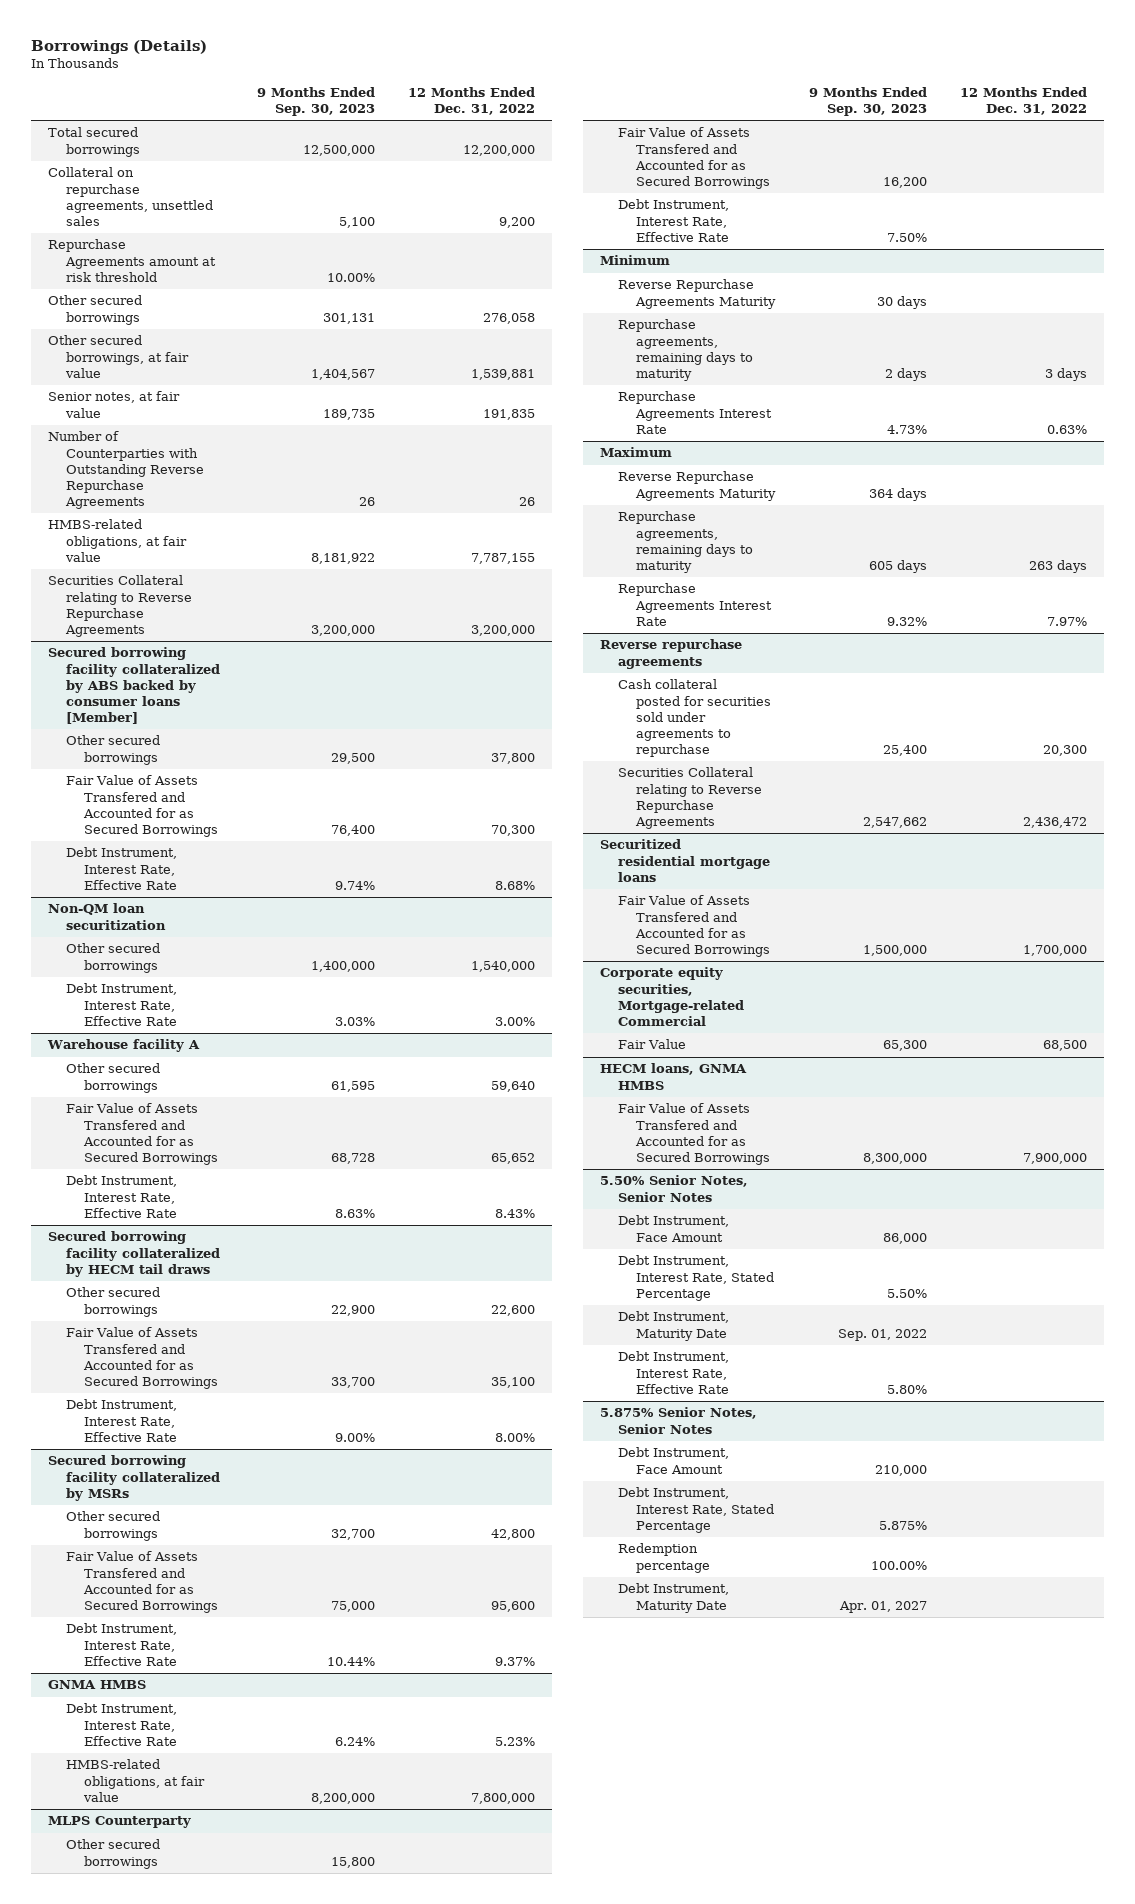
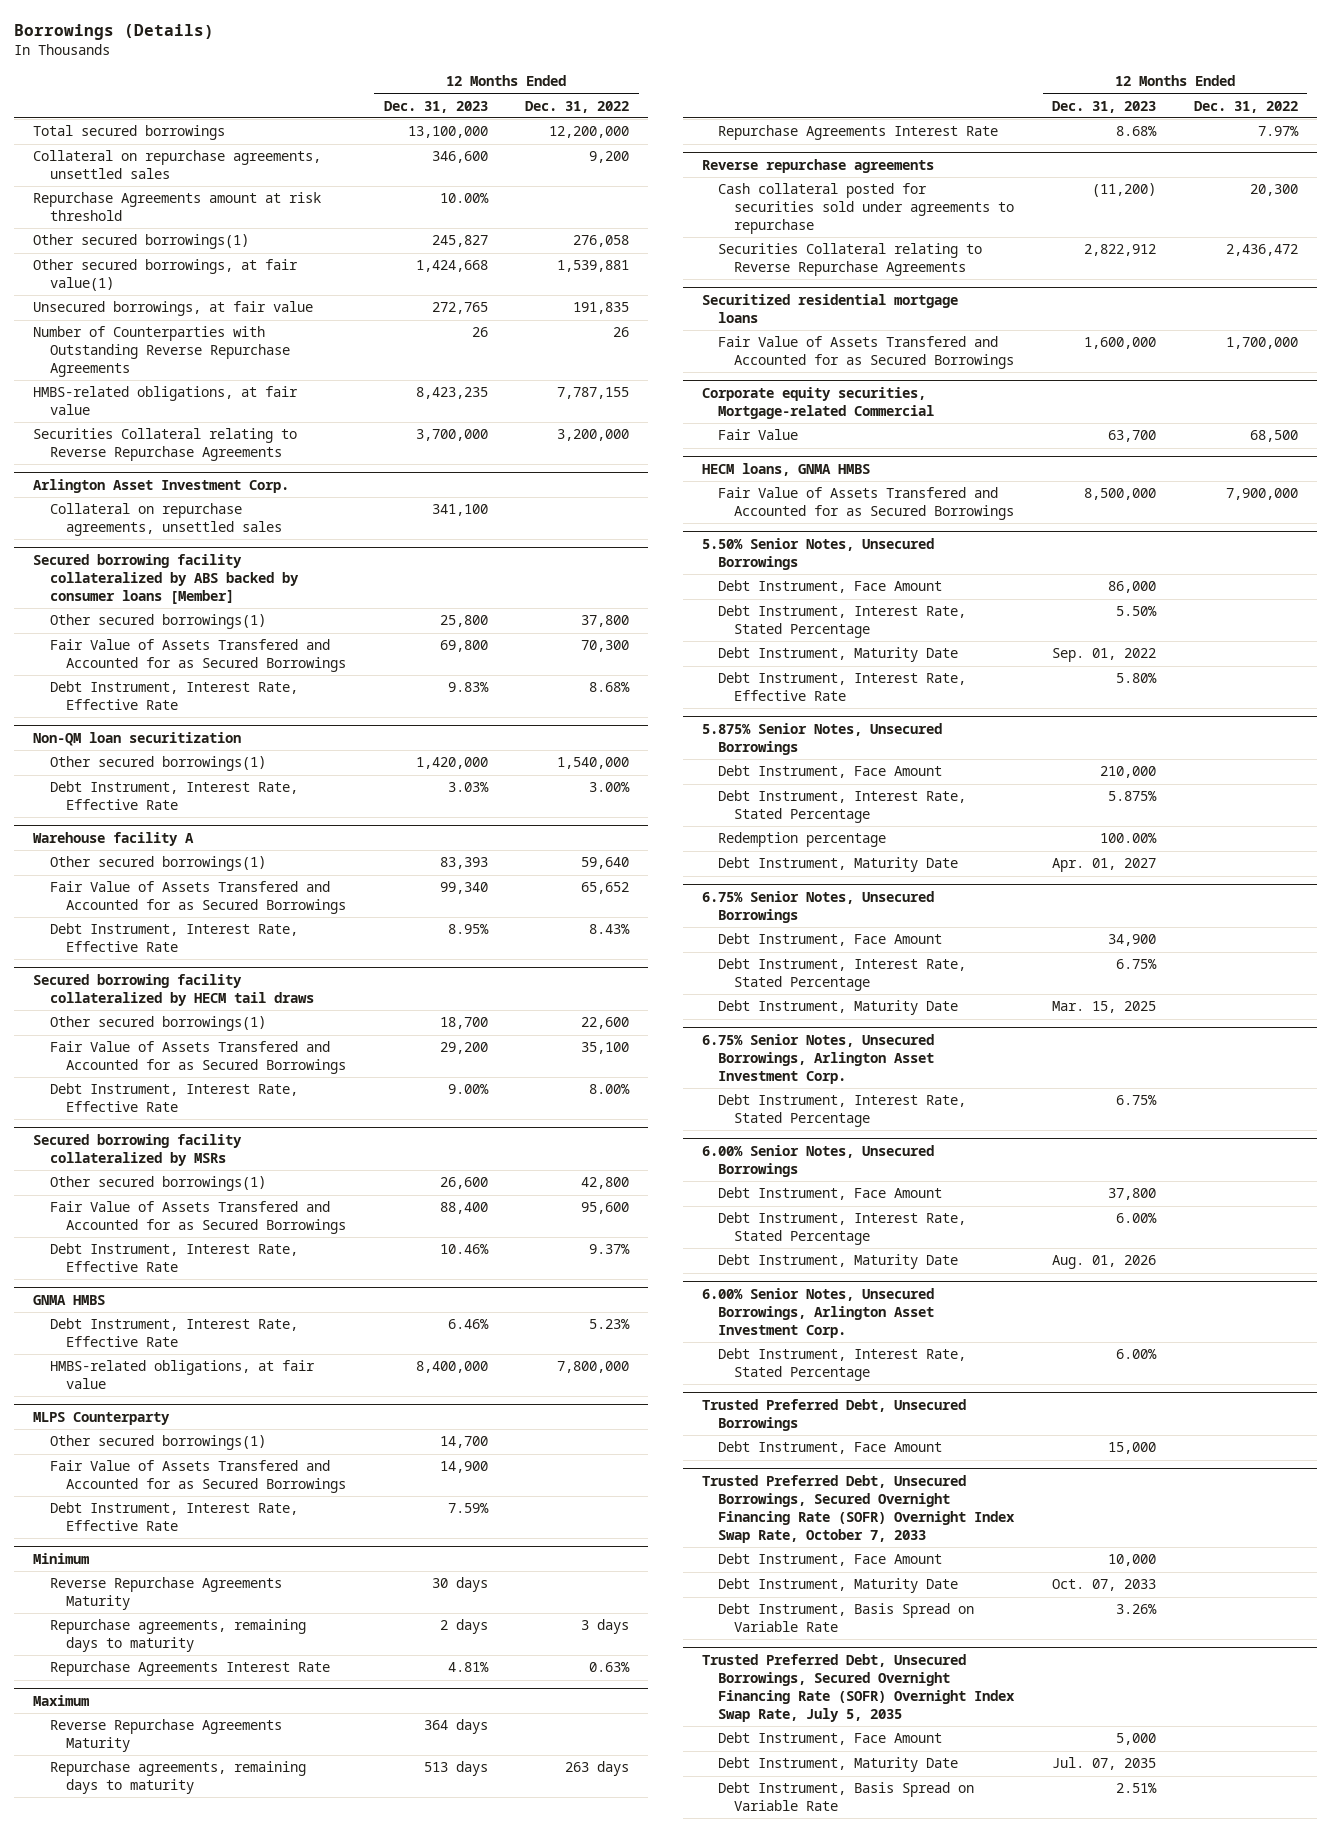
- | 9 Months Ended Sep. 30, 2023 | 12 Months Ended Dec. 31, 2022
+ | 12 Months Ended Dec. 31, 2023 | 12 Months Ended Dec. 31, 2022
- Other secured borrowings | 301,131 | 276,058
- Other secured borrowings, at fair value | 1,404,567 | 1,539,881
- Senior notes, at fair value | 189,735 | 191,835
+ Other secured borrowings(1) | 245,827 | 276,058
+ Other secured borrowings, at fair value(1) | 1,424,668 | 1,539,881
+ Unsecured borrowings, at fair value | 272,765 | 191,835
+ Arlington Asset Investment Corp.
+ Collateral on repurchase agreements, unsettled sales | 341,100 |
@ Secured borrowing facility collateralized by ABS backed by consumer loans [Member]
- Other secured borrowings | 29,500 | 37,800
+ Other secured borrowings(1) | 25,800 | 37,800
@ Non-QM loan securitization
- Other secured borrowings | 1,400,000 | 1,540,000
+ Other secured borrowings(1) | 1,420,000 | 1,540,000
@ Warehouse facility A
- Other secured borrowings | 61,595 | 59,640
+ Other secured borrowings(1) | 83,393 | 59,640
@ Secured borrowing facility collateralized by HECM tail draws
- Other secured borrowings | 22,900 | 22,600
+ Other secured borrowings(1) | 18,700 | 22,600
@ Secured borrowing facility collateralized by MSRs
- Other secured borrowings | 32,700 | 42,800
+ Other secured borrowings(1) | 26,600 | 42,800
@ MLPS Counterparty
- Other secured borrowings | 15,800 |
+ Other secured borrowings(1) | 14,700 |
- 5.50% Senior Notes, Senior Notes
+ 5.50% Senior Notes, Unsecured Borrowings
- 5.875% Senior Notes, Senior Notes
+ 5.875% Senior Notes, Unsecured Borrowings
+ 6.75% Senior Notes, Unsecured Borrowings
+ Debt Instrument, Face Amount | 34,900 |
+ Debt Instrument, Interest Rate, Stated Percentage | 6.75% |
+ Debt Instrument, Maturity Date | Mar. 15, 2025 |
+ 6.75% Senior Notes, Unsecured Borrowings, Arlington Asset Investment Corp.
+ Debt Instrument, Interest Rate, Stated Percentage | 6.75% |
+ 6.00% Senior Notes, Unsecured Borrowings
+ Debt Instrument, Face Amount | 37,800 |
+ Debt Instrument, Interest Rate, Stated Percentage | 6.00% |
+ Debt Instrument, Maturity Date | Aug. 01, 2026 |
+ 6.00% Senior Notes, Unsecured Borrowings, Arlington Asset Investment Corp.
+ Debt Instrument, Interest Rate, Stated Percentage | 6.00% |
+ Trusted Preferred Debt, Unsecured Borrowings
+ Debt Instrument, Face Amount | 15,000 |
+ Trusted Preferred Debt, Unsecured Borrowings, Secured Overnight Financing Rate (SOFR) Overnight Index Swap Rate, October 7, 2033
+ Debt Instrument, Face Amount | 10,000 |
+ Debt Instrument, Maturity Date | Oct. 07, 2033 |
+ Debt Instrument, Basis Spread on Variable Rate | 3.26% |
+ Trusted Preferred Debt, Unsecured Borrowings, Secured Overnight Financing Rate (SOFR) Overnight Index Swap Rate, July 5, 2035
+ Debt Instrument, Face Amount | 5,000 |
+ Debt Instrument, Maturity Date | Jul. 07, 2035 |
+ Debt Instrument, Basis Spread on Variable Rate | 2.51% |

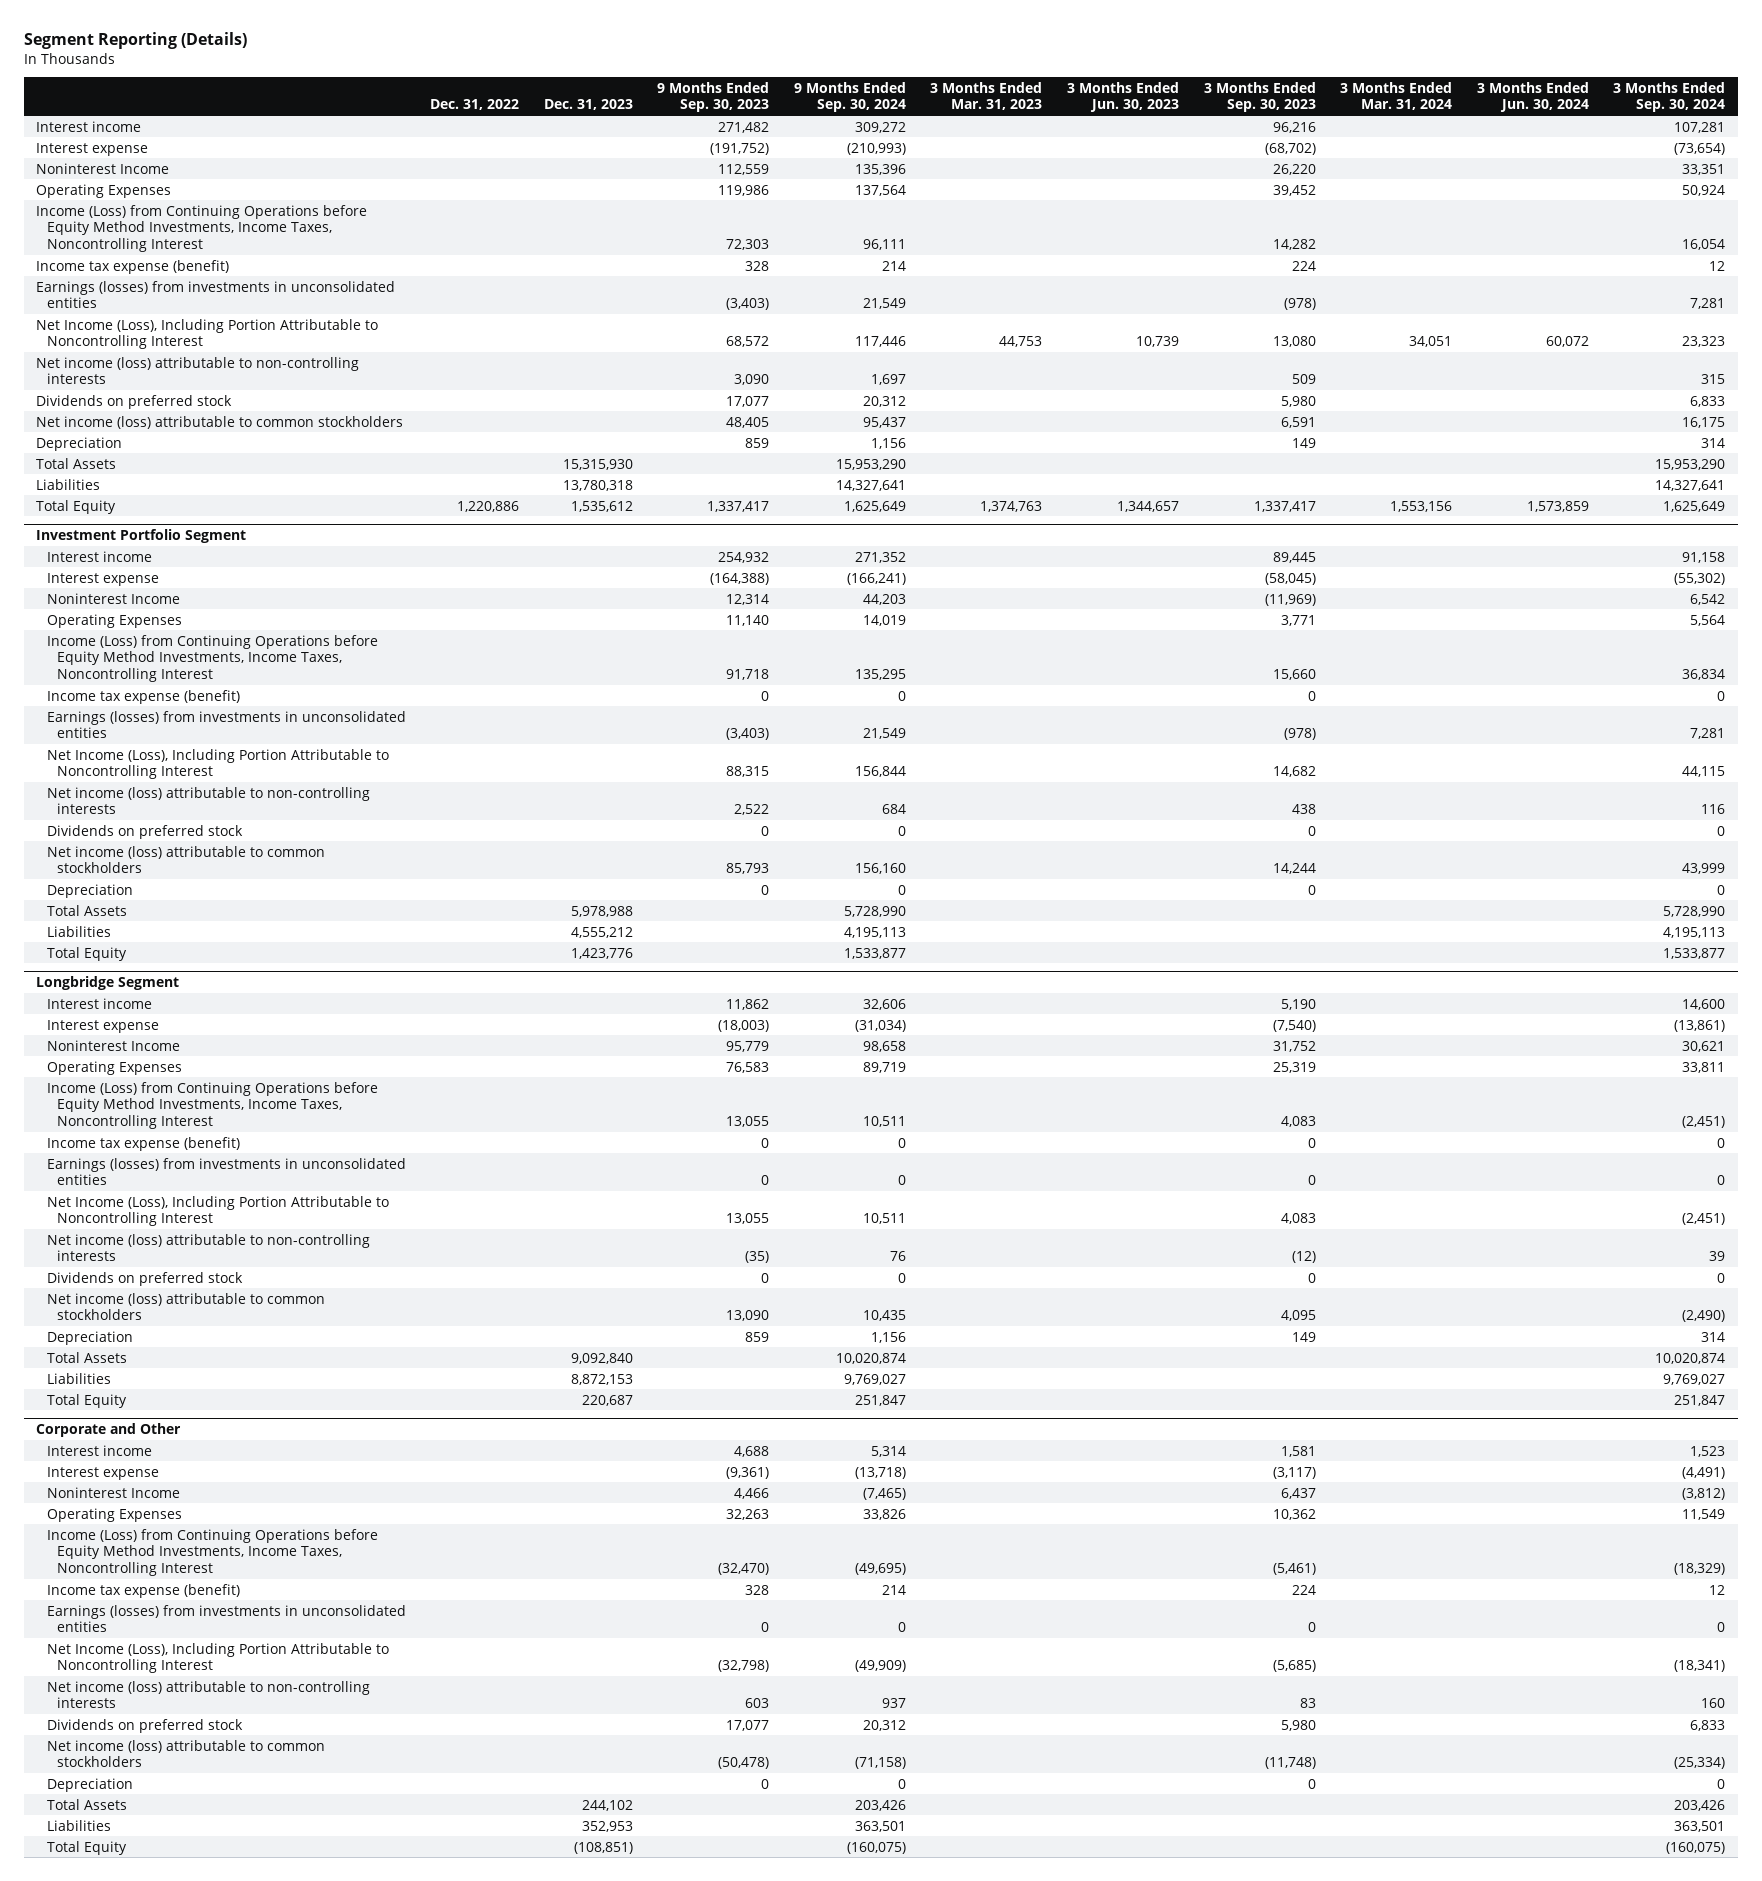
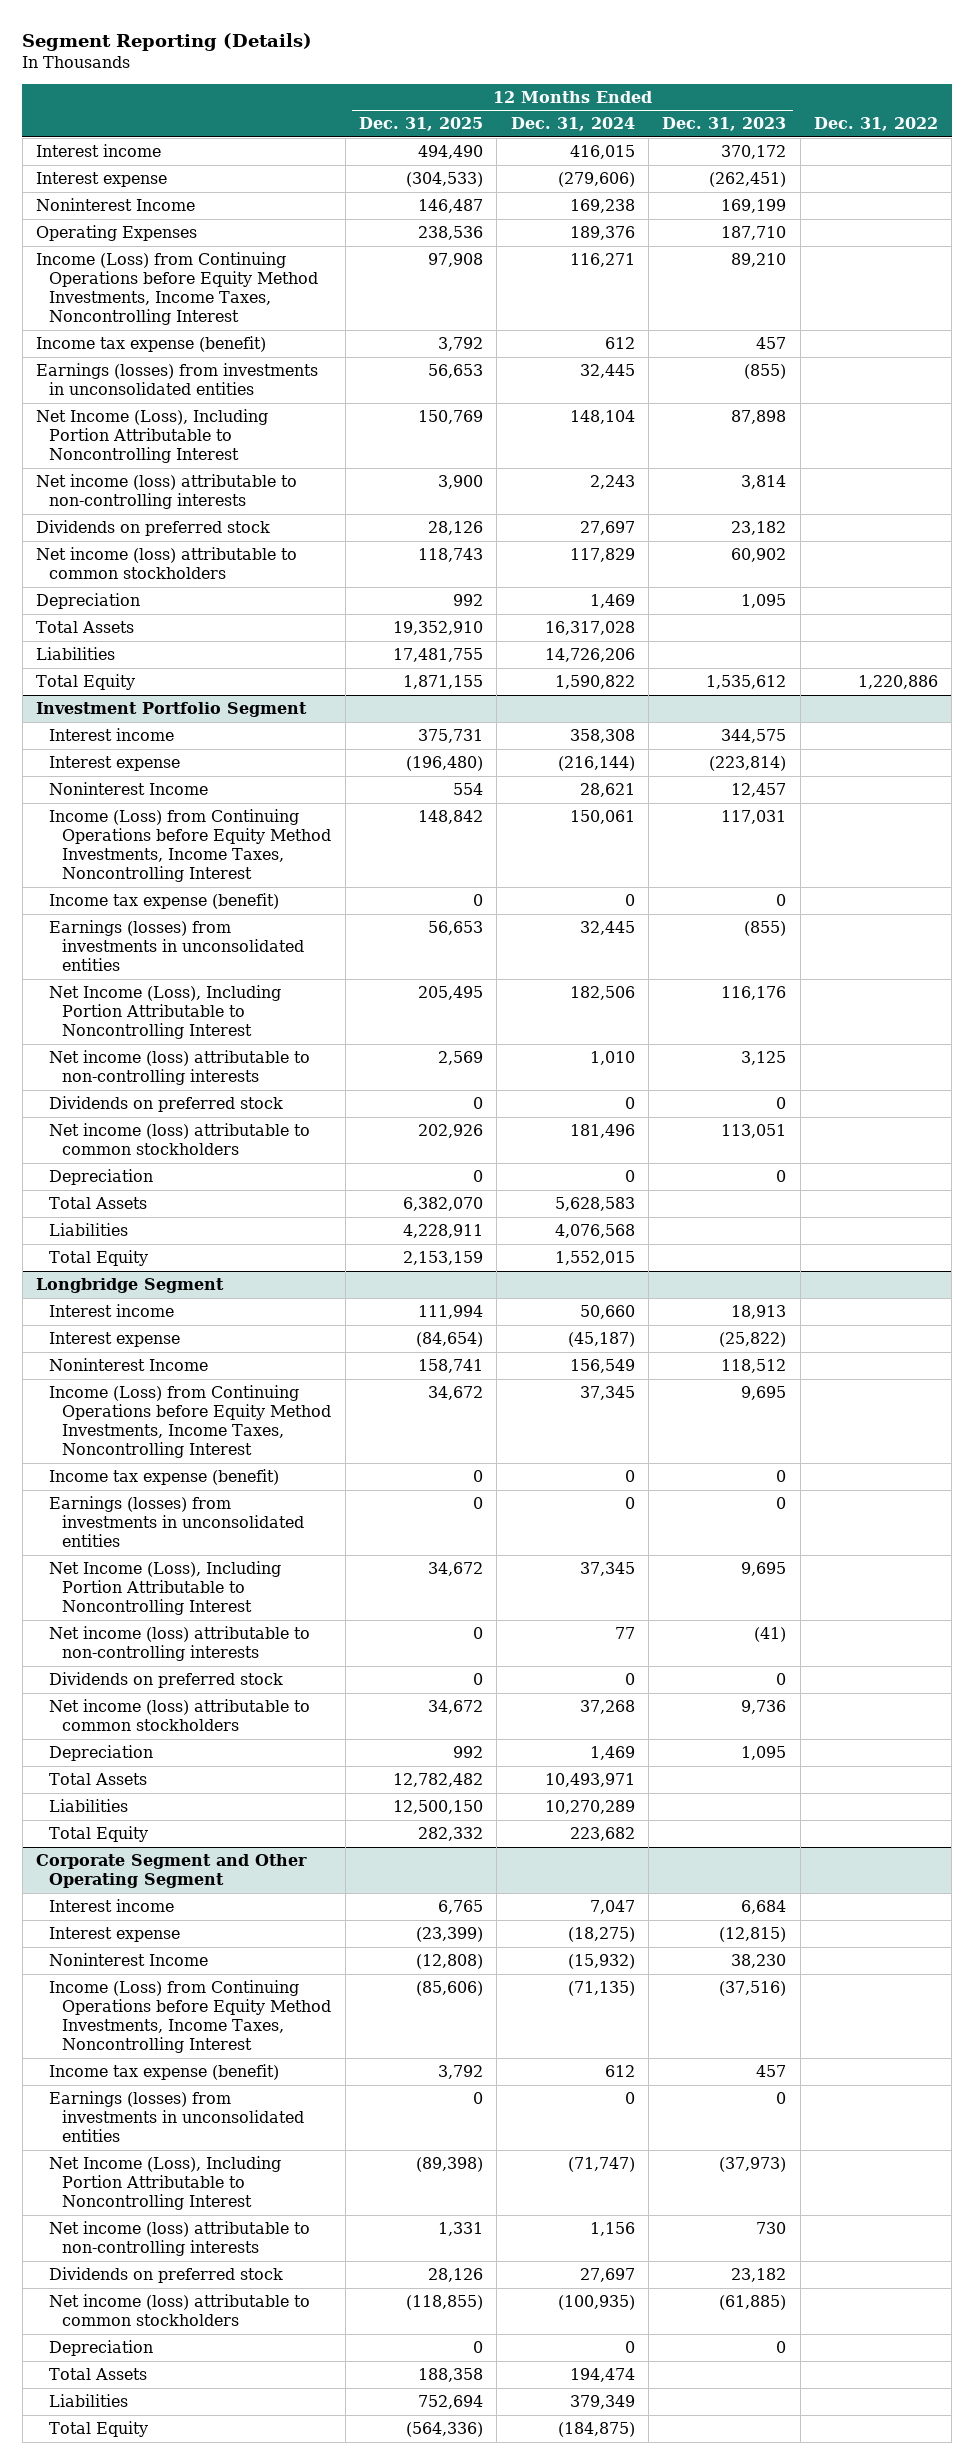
- | Dec. 31, 2022 | Dec. 31, 2023 | 9 Months Ended Sep. 30, 2023 | 9 Months Ended Sep. 30, 2024 | 3 Months Ended Mar. 31, 2023 | 3 Months Ended Jun. 30, 2023 | 3 Months Ended Sep. 30, 2023 | 3 Months Ended Mar. 31, 2024 | 3 Months Ended Jun. 30, 2024 | 3 Months Ended Sep. 30, 2024
+ | 12 Months Ended Dec. 31, 2025 | 12 Months Ended Dec. 31, 2024 | 12 Months Ended Dec. 31, 2023 | Dec. 31, 2022
@ Investment Portfolio Segment
- Operating Expenses | | | 11,140 | 14,019 | | | 3,771 | | | 5,564
@ Longbridge Segment
- Operating Expenses | | | 76,583 | 89,719 | | | 25,319 | | | 33,811
- Corporate and Other
+ Corporate Segment and Other Operating Segment
- Operating Expenses | | | 32,263 | 33,826 | | | 10,362 | | | 11,549

